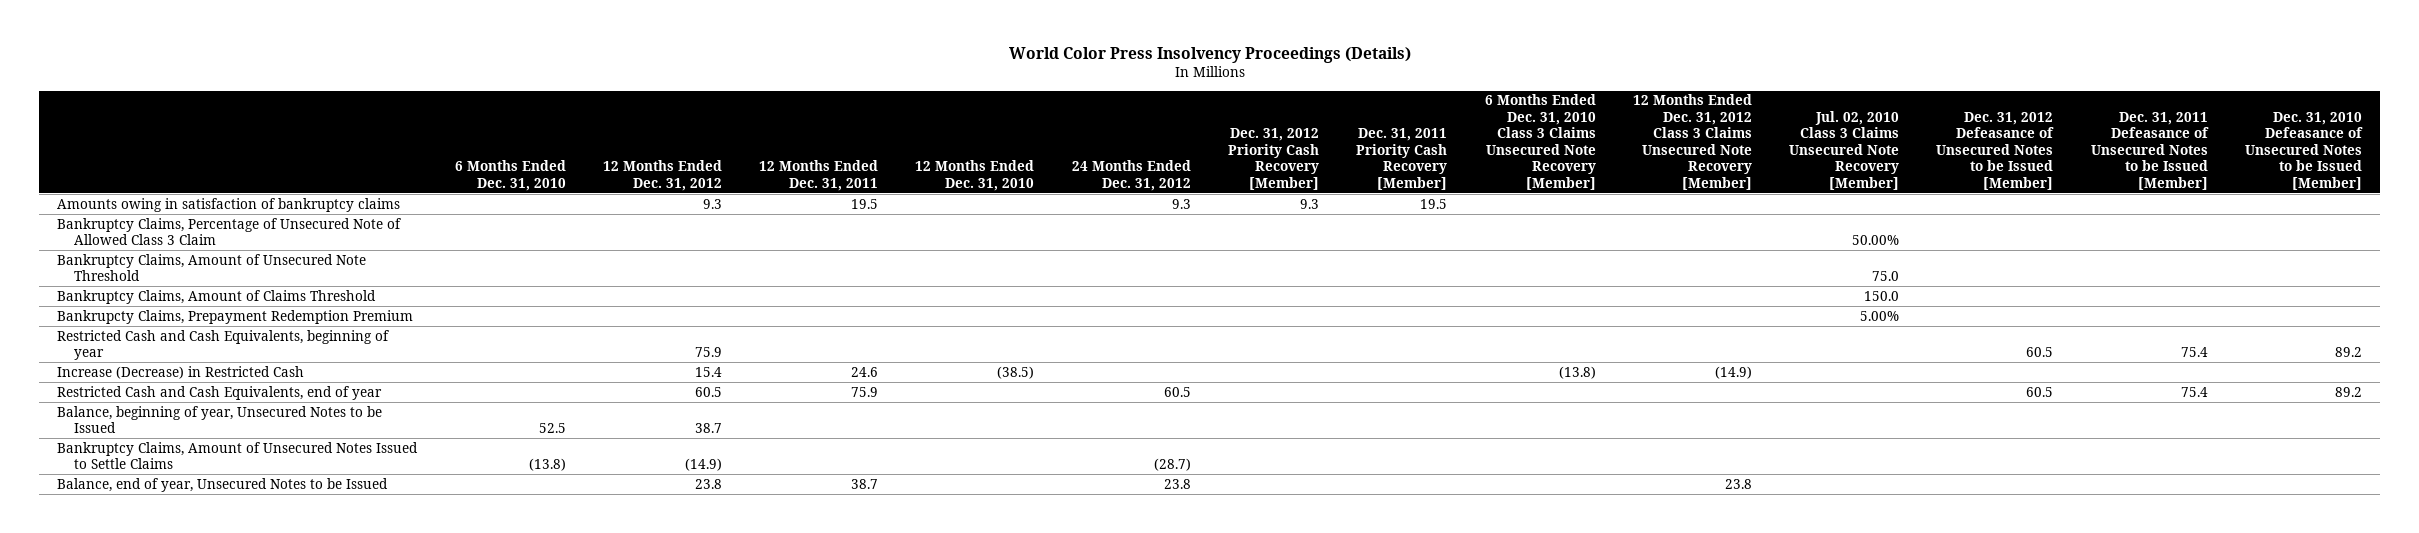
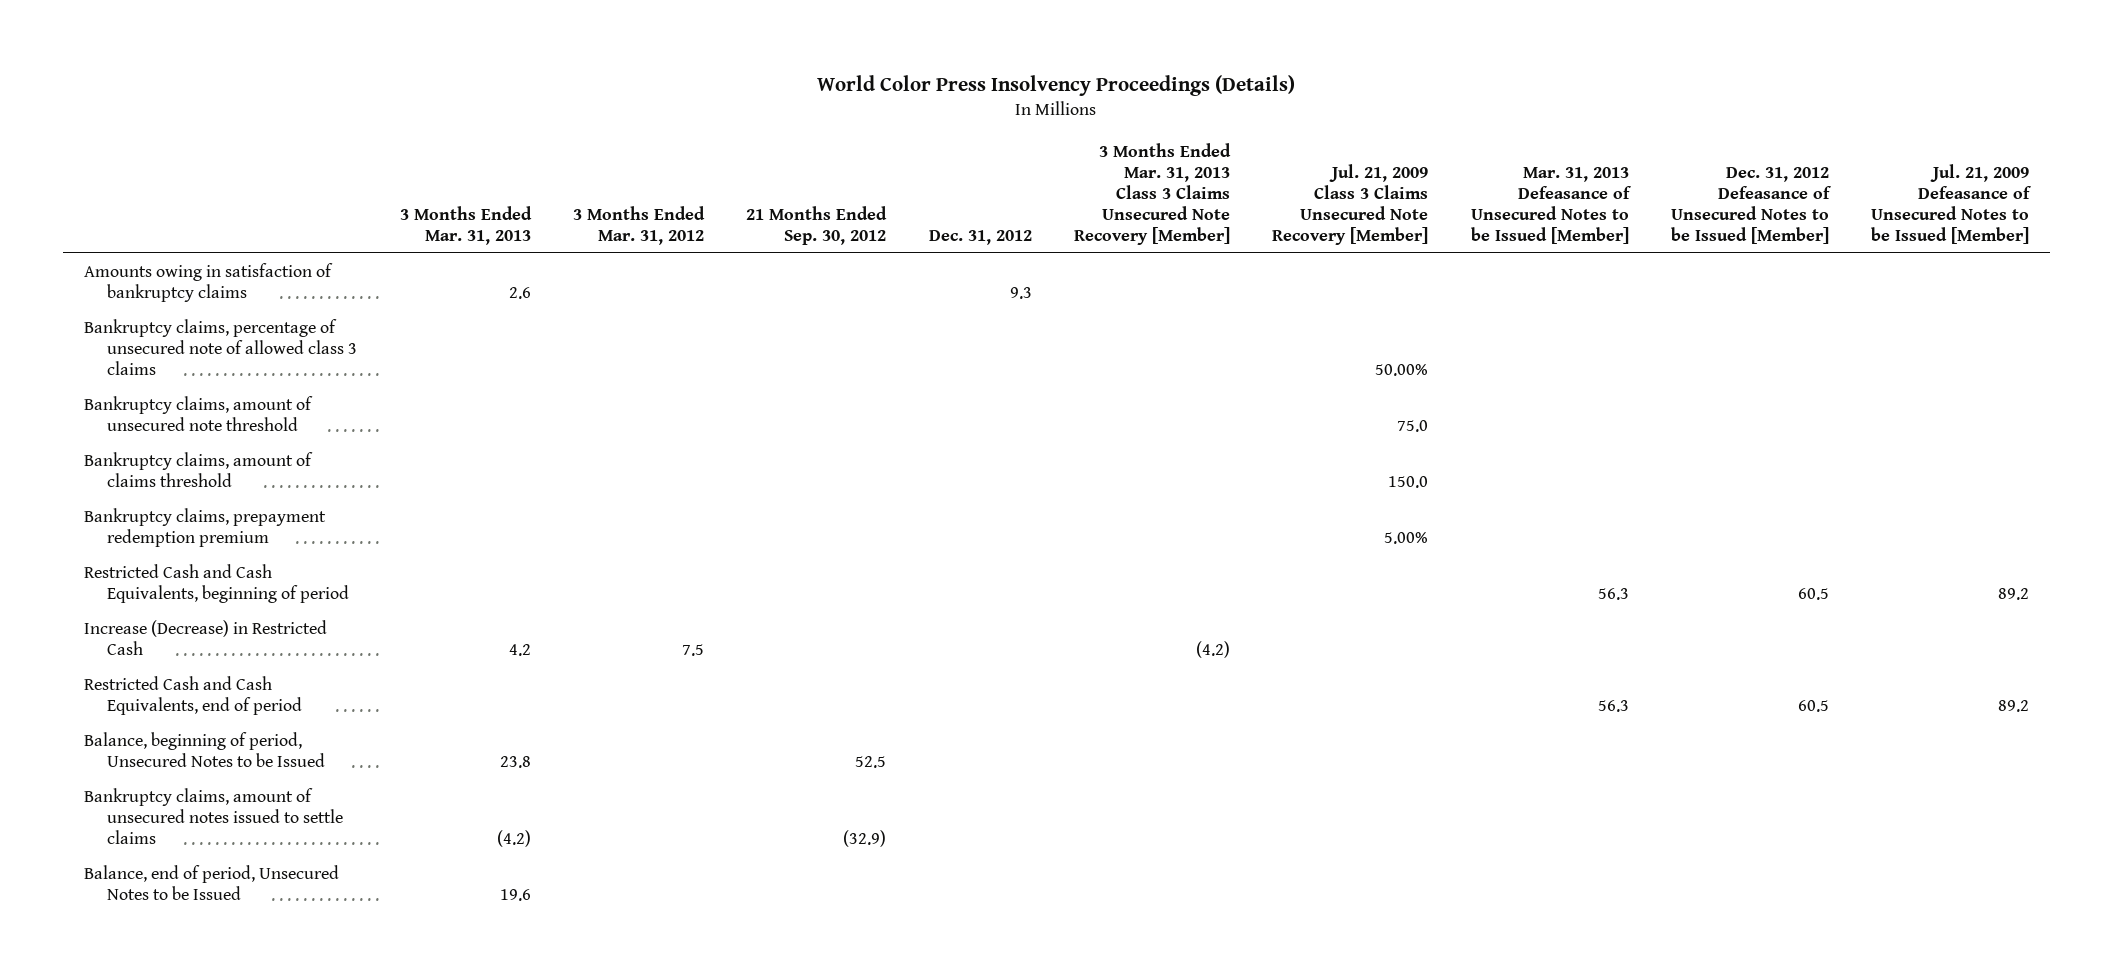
- | 6 Months Ended Dec. 31, 2010 | 12 Months Ended Dec. 31, 2012 | 12 Months Ended Dec. 31, 2011 | 12 Months Ended Dec. 31, 2010 | 24 Months Ended Dec. 31, 2012 | Dec. 31, 2012 Priority Cash Recovery [Member] | Dec. 31, 2011 Priority Cash Recovery [Member] | 6 Months Ended Dec. 31, 2010 Class 3 Claims Unsecured Note Recovery [Member] | 12 Months Ended Dec. 31, 2012 Class 3 Claims Unsecured Note Recovery [Member] | Jul. 02, 2010 Class 3 Claims Unsecured Note Recovery [Member] | Dec. 31, 2012 Defeasance of Unsecured Notes to be Issued [Member] | Dec. 31, 2011 Defeasance of Unsecured Notes to be Issued [Member] | Dec. 31, 2010 Defeasance of Unsecured Notes to be Issued [Member]
+ | 3 Months Ended Mar. 31, 2013 | 3 Months Ended Mar. 31, 2012 | 21 Months Ended Sep. 30, 2012 | Dec. 31, 2012 | 3 Months Ended Mar. 31, 2013 Class 3 Claims Unsecured Note Recovery [Member] | Jul. 21, 2009 Class 3 Claims Unsecured Note Recovery [Member] | Mar. 31, 2013 Defeasance of Unsecured Notes to be Issued [Member] | Dec. 31, 2012 Defeasance of Unsecured Notes to be Issued [Member] | Jul. 21, 2009 Defeasance of Unsecured Notes to be Issued [Member]
- Bankruptcy Claims, Percentage of Unsecured Note of Allowed Class 3 Claim | | | | | | | | | | 50.00% | | |
- Bankruptcy Claims, Amount of Unsecured Note Threshold | | | | | | | | | | 75.0 | | |
- Bankruptcy Claims, Amount of Claims Threshold | | | | | | | | | | 150.0 | | |
- Bankrupcty Claims, Prepayment Redemption Premium | | | | | | | | | | 5.00% | | |
- Restricted Cash and Cash Equivalents, beginning of year | | 75.9 | | | | | | | | | 60.5 | 75.4 | 89.2
+ Bankruptcy claims, percentage of unsecured note of allowed class 3 claims | | | | | | 50.00% | | |
+ Bankruptcy claims, amount of unsecured note threshold | | | | | | 75.0 | | |
+ Bankruptcy claims, amount of claims threshold | | | | | | 150.0 | | |
+ Bankruptcy claims, prepayment redemption premium | | | | | | 5.00% | | |
+ Restricted Cash and Cash Equivalents, beginning of period | | | | | | | 56.3 | 60.5 | 89.2
- Restricted Cash and Cash Equivalents, end of year | | 60.5 | 75.9 | | 60.5 | | | | | | 60.5 | 75.4 | 89.2
- Balance, beginning of year, Unsecured Notes to be Issued | 52.5 | 38.7 | | | | | | | | | | |
- Bankruptcy Claims, Amount of Unsecured Notes Issued to Settle Claims | (13.8) | (14.9) | | | (28.7) | | | | | | | |
- Balance, end of year, Unsecured Notes to be Issued | | 23.8 | 38.7 | | 23.8 | | | | 23.8 | | | |
+ Restricted Cash and Cash Equivalents, end of period | | | | | | | 56.3 | 60.5 | 89.2
+ Balance, beginning of period, Unsecured Notes to be Issued | 23.8 | | 52.5 | | | | | |
+ Bankruptcy claims, amount of unsecured notes issued to settle claims | (4.2) | | (32.9) | | | | | |
+ Balance, end of period, Unsecured Notes to be Issued | 19.6 | | | | | | | |

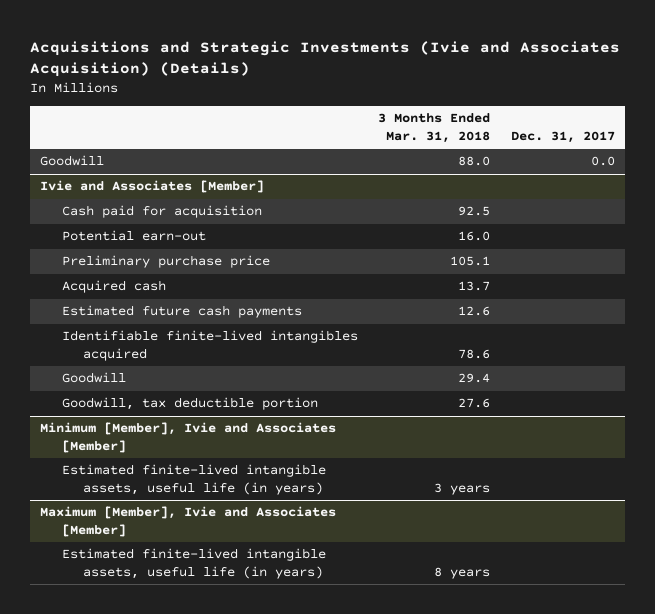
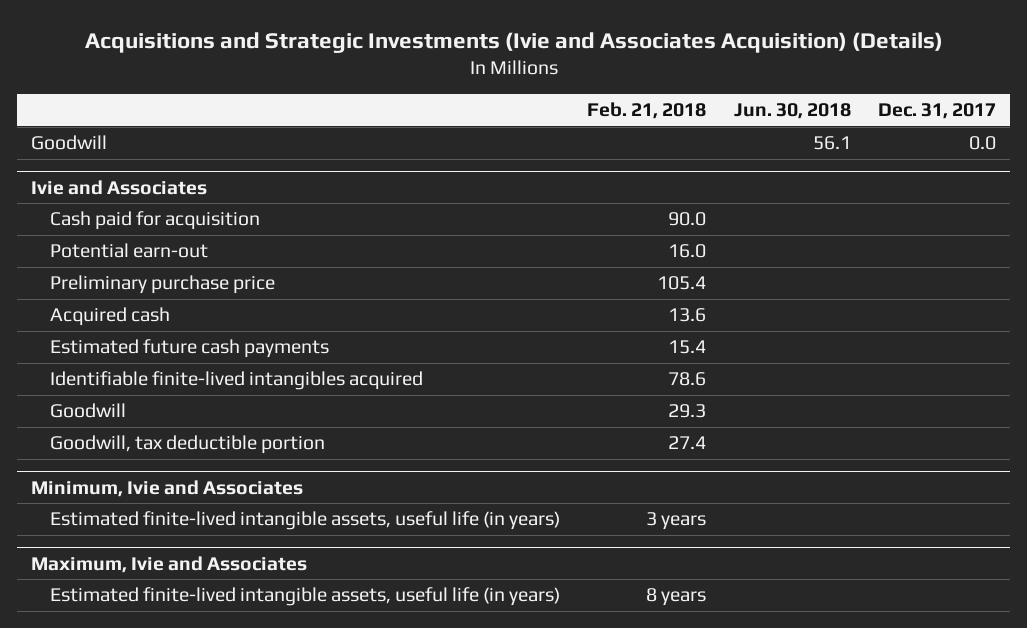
- | 3 Months Ended Mar. 31, 2018 | Dec. 31, 2017
+ | Feb. 21, 2018 | Jun. 30, 2018 | Dec. 31, 2017
- Ivie and Associates [Member]
+ Ivie and Associates
- Minimum [Member], Ivie and Associates [Member]
+ Minimum, Ivie and Associates
- Maximum [Member], Ivie and Associates [Member]
+ Maximum, Ivie and Associates

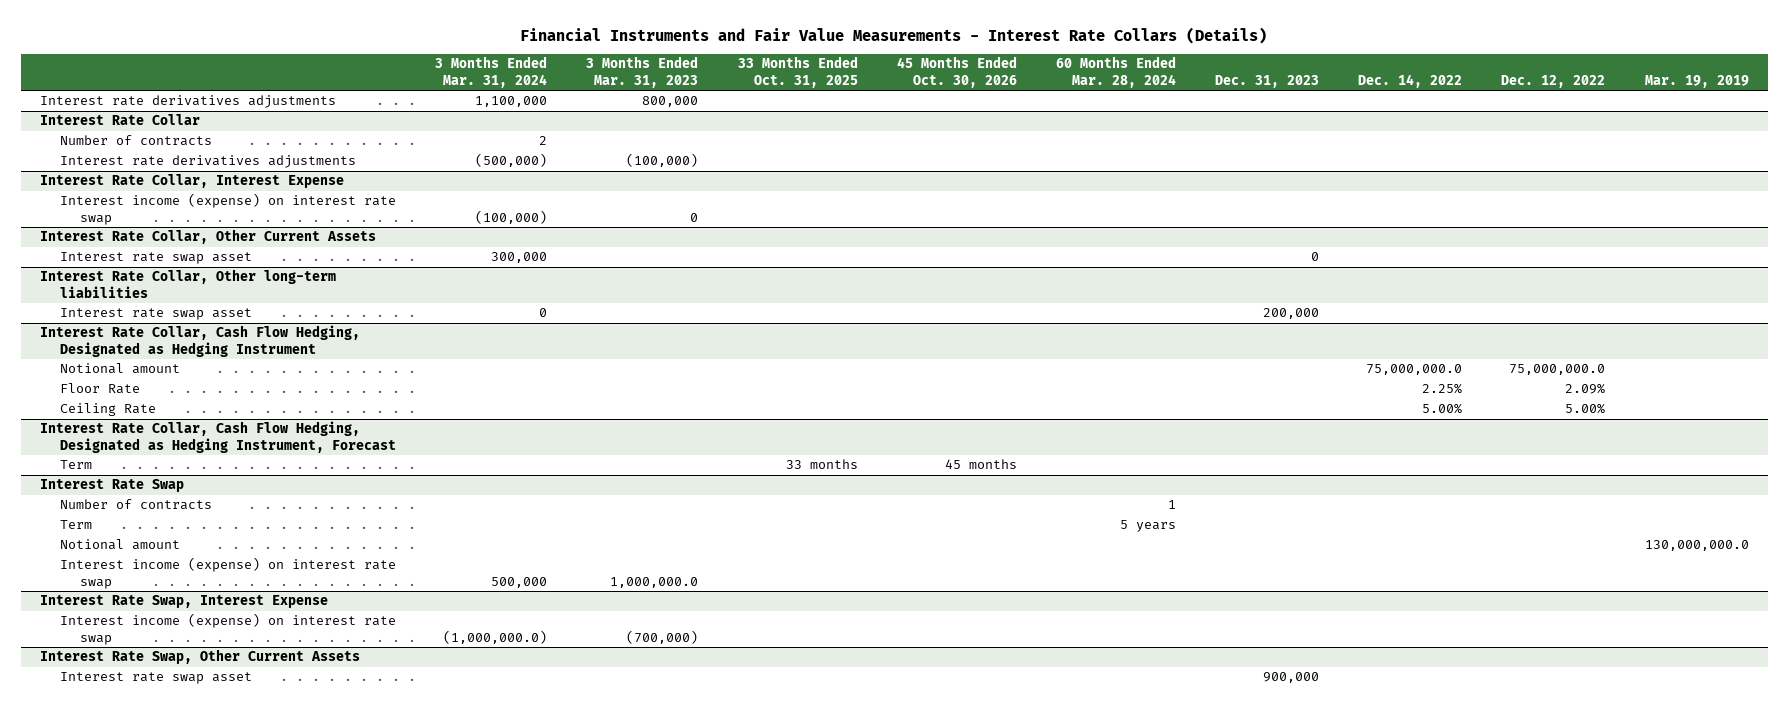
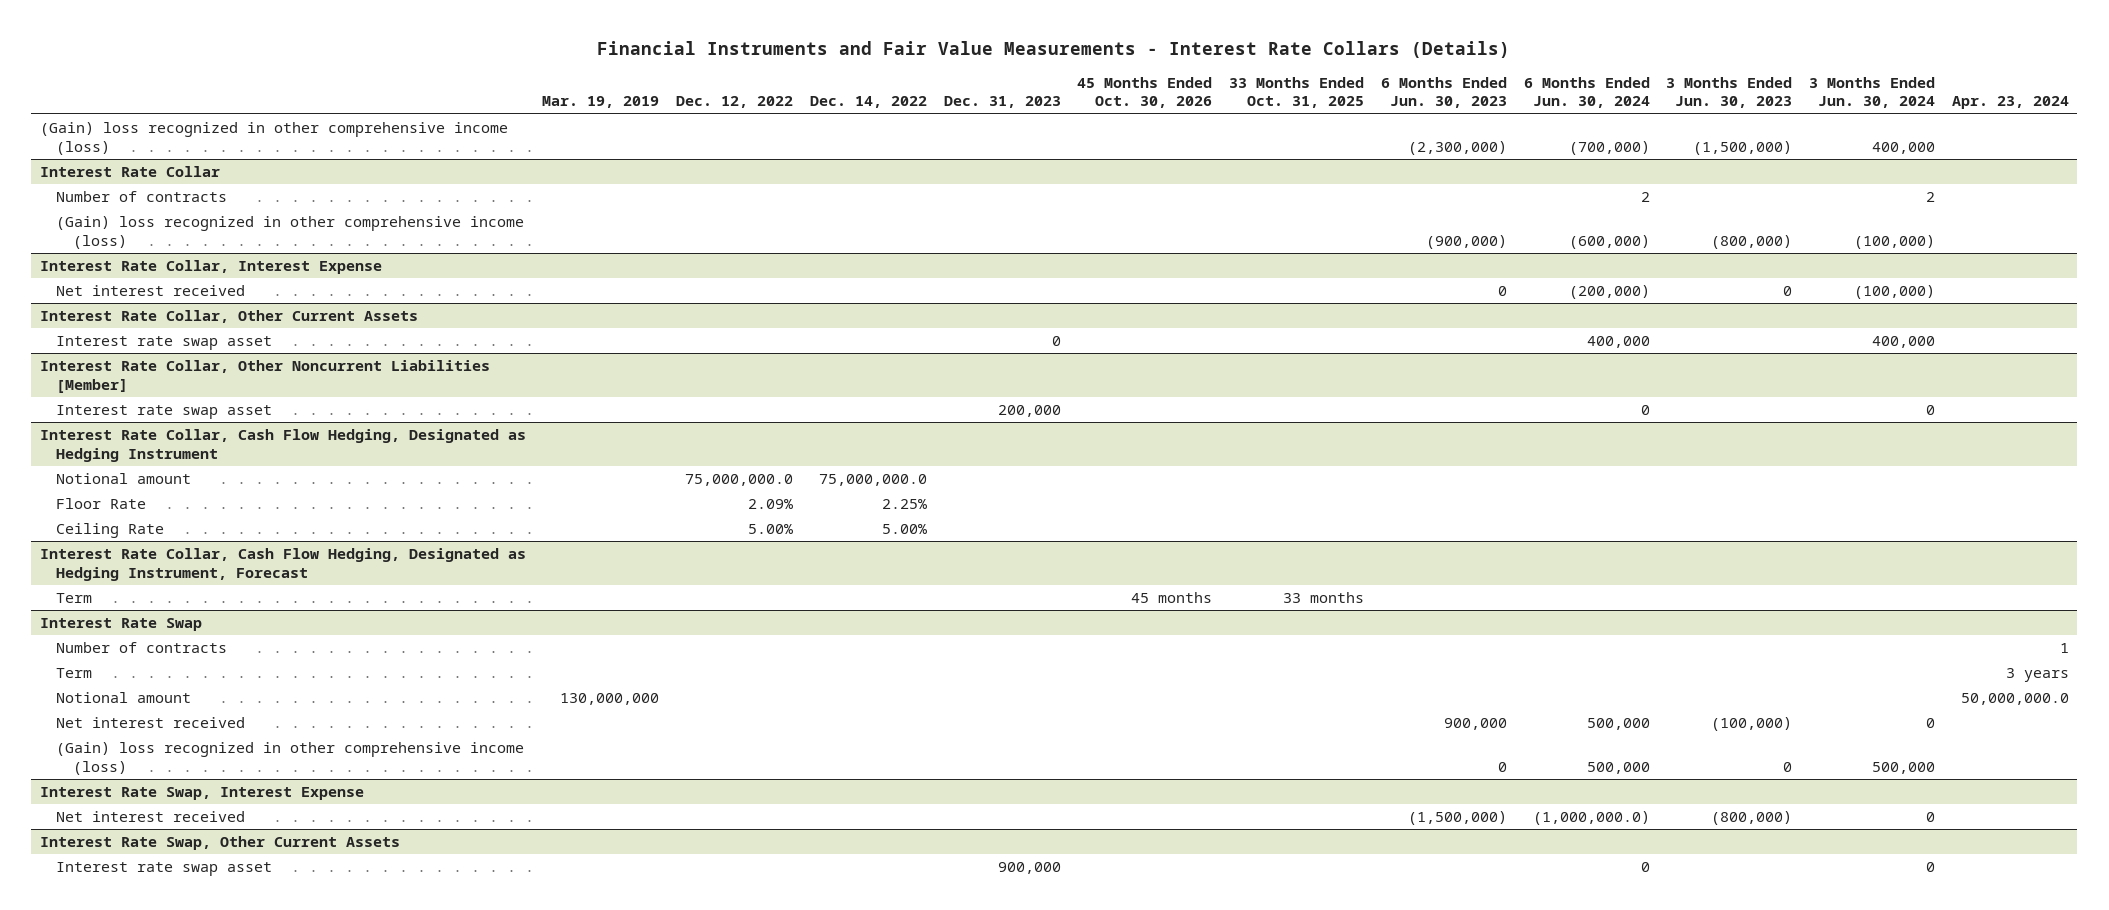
- | 3 Months Ended Mar. 31, 2024 | 3 Months Ended Mar. 31, 2023 | 33 Months Ended Oct. 31, 2025 | 45 Months Ended Oct. 30, 2026 | 60 Months Ended Mar. 28, 2024 | Dec. 31, 2023 | Dec. 14, 2022 | Dec. 12, 2022 | Mar. 19, 2019
+ | Mar. 19, 2019 | Dec. 12, 2022 | Dec. 14, 2022 | Dec. 31, 2023 | 45 Months Ended Oct. 30, 2026 | 33 Months Ended Oct. 31, 2025 | 6 Months Ended Jun. 30, 2023 | 6 Months Ended Jun. 30, 2024 | 3 Months Ended Jun. 30, 2023 | 3 Months Ended Jun. 30, 2024 | Apr. 23, 2024
- Interest rate derivatives adjustments | 1,100,000 | 800,000 | | | | | | |
+ (Gain) loss recognized in other comprehensive income (loss) | | | | | | | (2,300,000) | (700,000) | (1,500,000) | 400,000 |
@ Interest Rate Collar
- Interest rate derivatives adjustments | (500,000) | (100,000) | | | | | | |
+ (Gain) loss recognized in other comprehensive income (loss) | | | | | | | (900,000) | (600,000) | (800,000) | (100,000) |
@ Interest Rate Collar, Interest Expense
- Interest income (expense) on interest rate swap | (100,000) | 0 | | | | | | |
+ Net interest received | | | | | | | 0 | (200,000) | 0 | (100,000) |
- Interest Rate Collar, Other long-term liabilities
+ Interest Rate Collar, Other Noncurrent Liabilities [Member]
@ Interest Rate Swap
- Notional amount | | | | | | | | | 130,000,000.0
- Interest income (expense) on interest rate swap | 500,000 | 1,000,000.0 | | | | | | |
+ Notional amount | 130,000,000 | | | | | | | | | | 50,000,000.0
+ Net interest received | | | | | | | 900,000 | 500,000 | (100,000) | 0 |
+ (Gain) loss recognized in other comprehensive income (loss) | | | | | | | 0 | 500,000 | 0 | 500,000 |
@ Interest Rate Swap, Interest Expense
- Interest income (expense) on interest rate swap | (1,000,000.0) | (700,000) | | | | | | |
+ Net interest received | | | | | | | (1,500,000) | (1,000,000.0) | (800,000) | 0 |

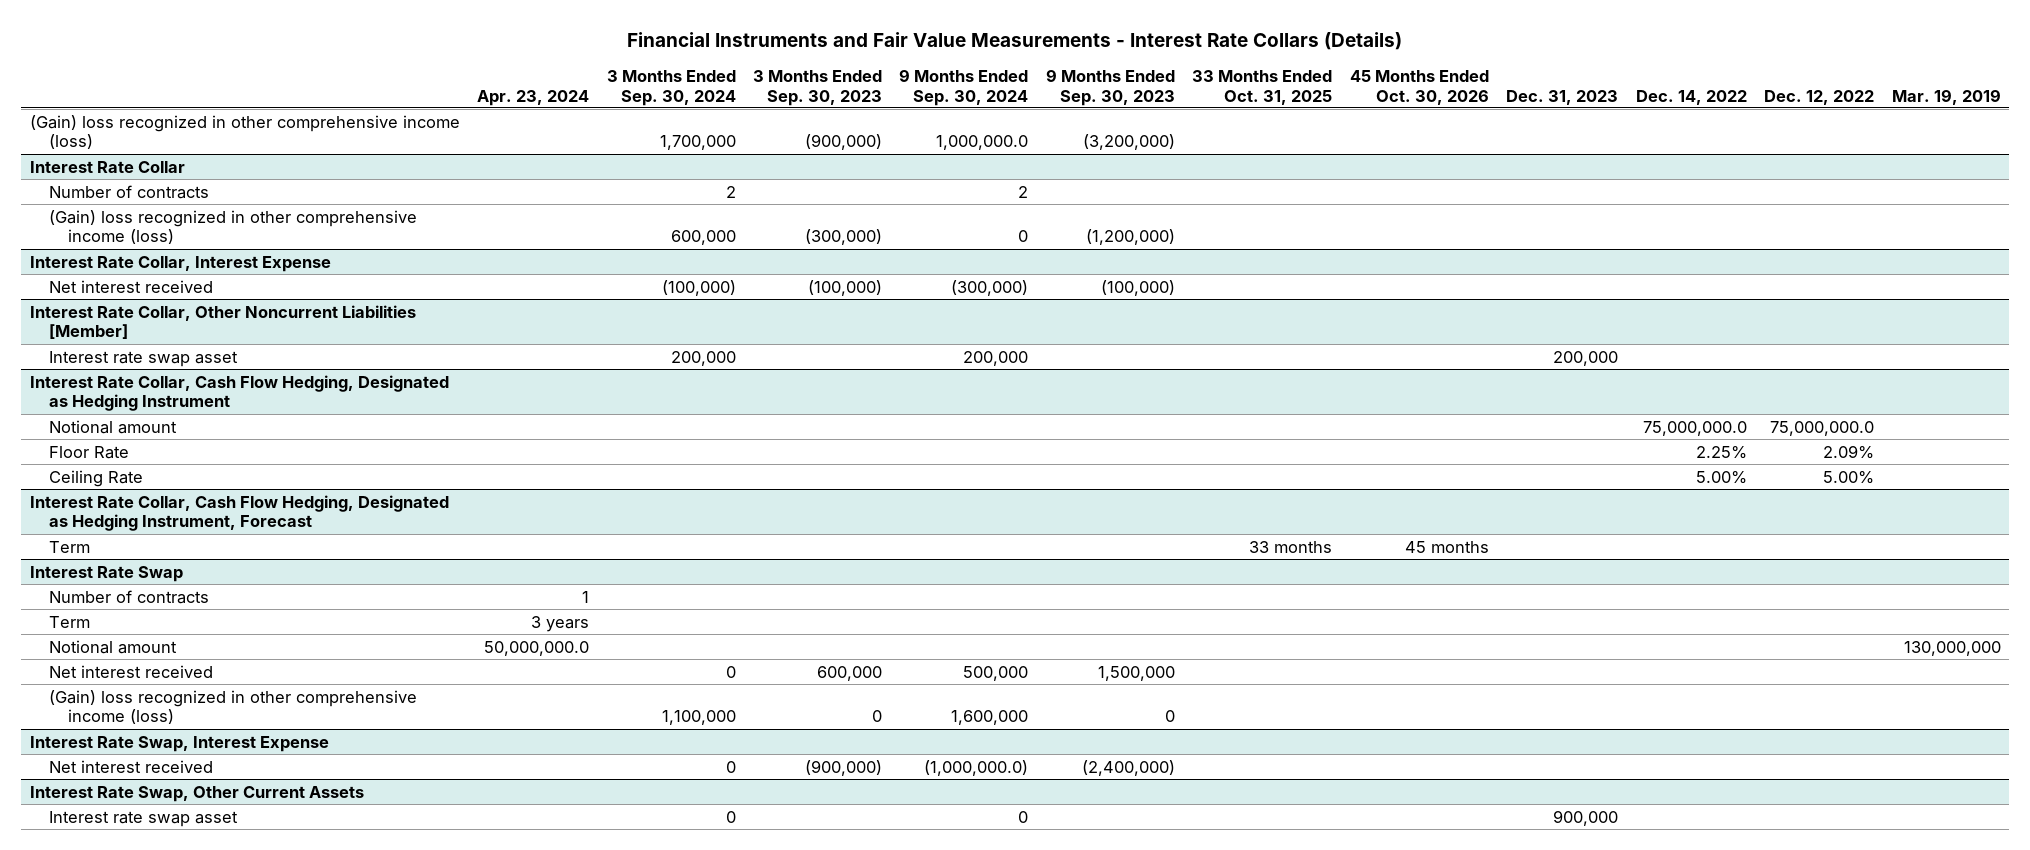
- | Mar. 19, 2019 | Dec. 12, 2022 | Dec. 14, 2022 | Dec. 31, 2023 | 45 Months Ended Oct. 30, 2026 | 33 Months Ended Oct. 31, 2025 | 6 Months Ended Jun. 30, 2023 | 6 Months Ended Jun. 30, 2024 | 3 Months Ended Jun. 30, 2023 | 3 Months Ended Jun. 30, 2024 | Apr. 23, 2024
+ | Apr. 23, 2024 | 3 Months Ended Sep. 30, 2024 | 3 Months Ended Sep. 30, 2023 | 9 Months Ended Sep. 30, 2024 | 9 Months Ended Sep. 30, 2023 | 33 Months Ended Oct. 31, 2025 | 45 Months Ended Oct. 30, 2026 | Dec. 31, 2023 | Dec. 14, 2022 | Dec. 12, 2022 | Mar. 19, 2019
- Interest Rate Collar, Other Current Assets
- Interest rate swap asset | | | | 0 | | | | 400,000 | | 400,000 |

